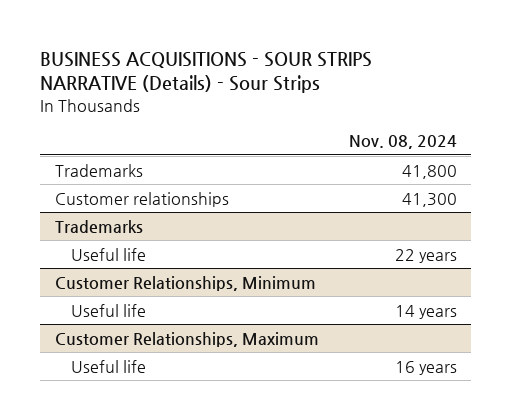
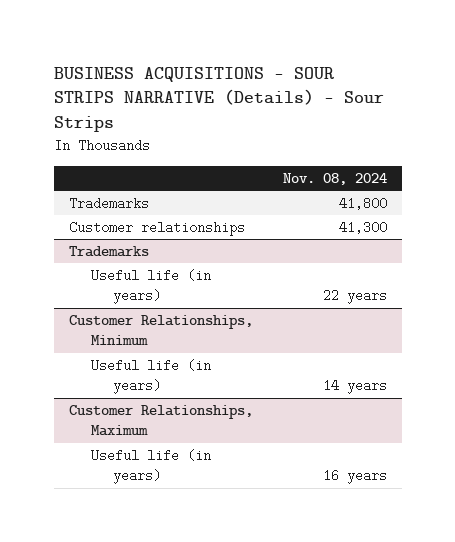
@ Trademarks
- Useful life | 22 years
+ Useful life (in years) | 22 years
@ Customer Relationships, Minimum
- Useful life | 14 years
+ Useful life (in years) | 14 years
@ Customer Relationships, Maximum
- Useful life | 16 years
+ Useful life (in years) | 16 years

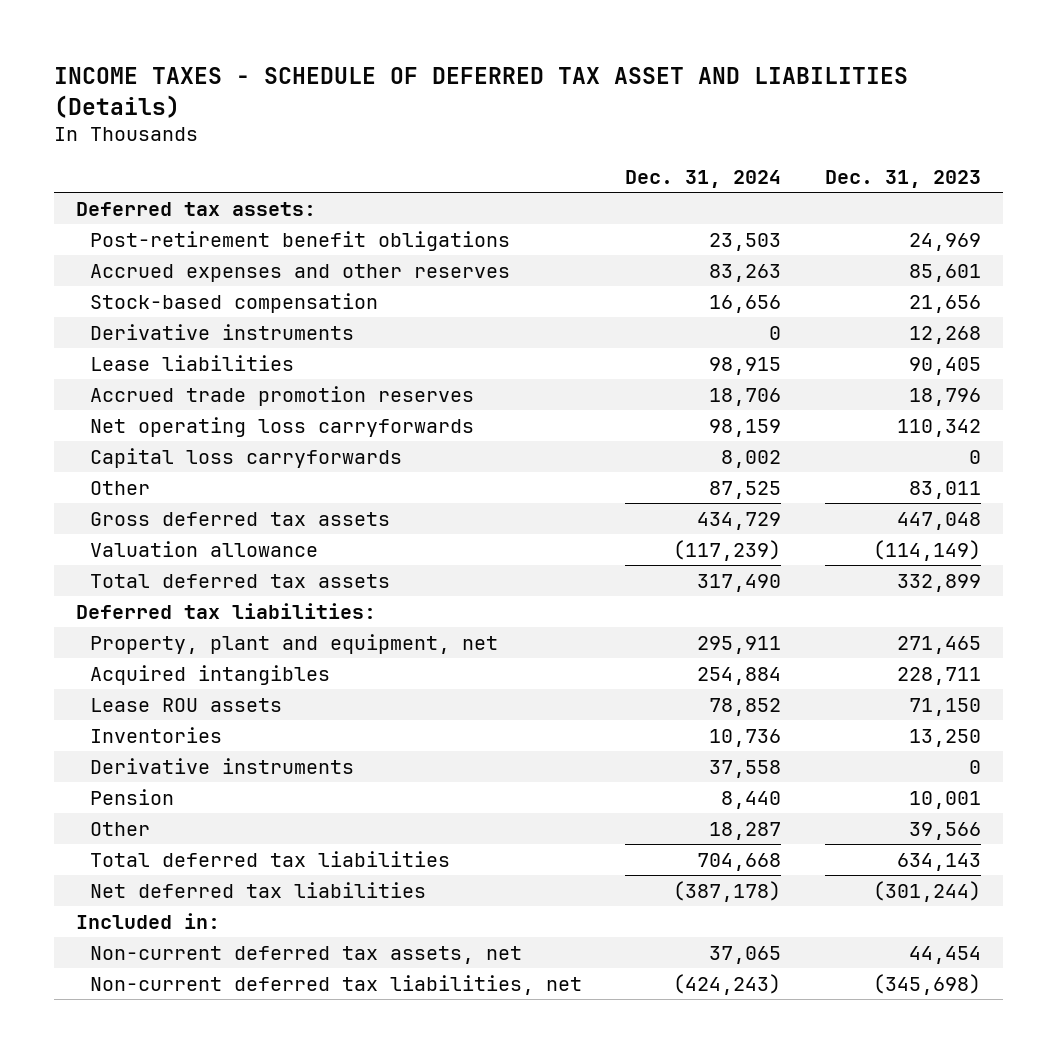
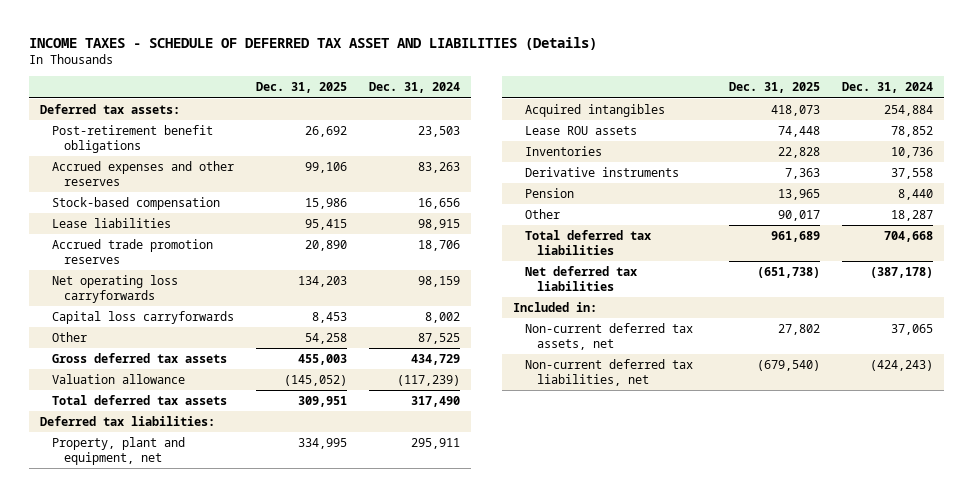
- | Dec. 31, 2024 | Dec. 31, 2023
+ | Dec. 31, 2025 | Dec. 31, 2024
- Derivative instruments | 0 | 12,268

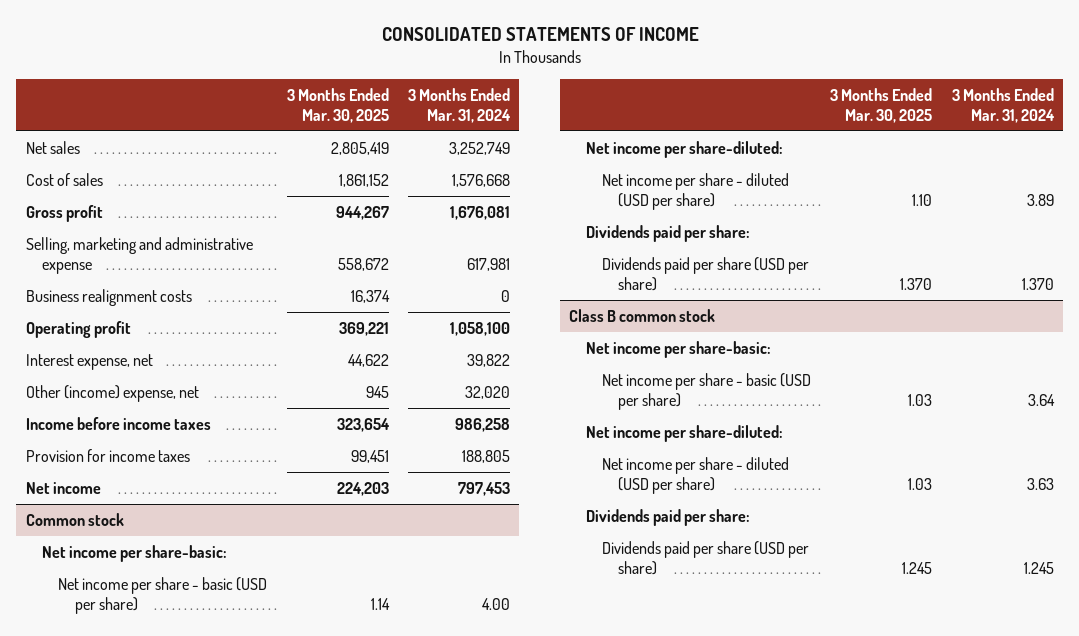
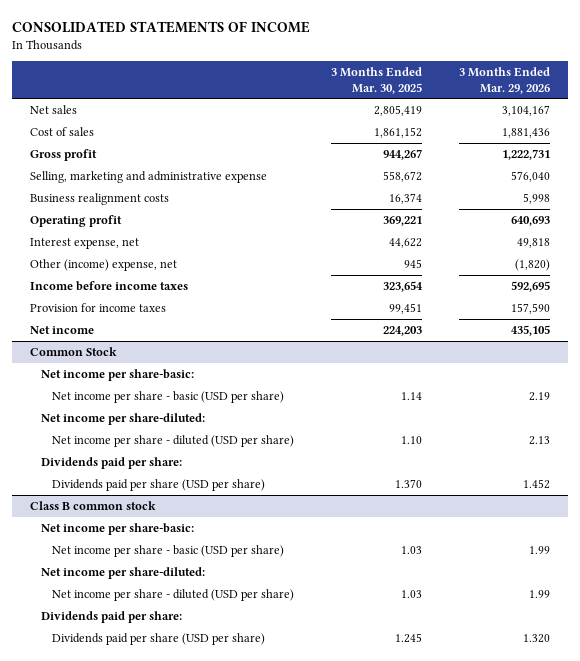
- | 3 Months Ended Mar. 30, 2025 | 3 Months Ended Mar. 31, 2024
+ | 3 Months Ended Mar. 30, 2025 | 3 Months Ended Mar. 29, 2026
- Common stock
+ Common Stock

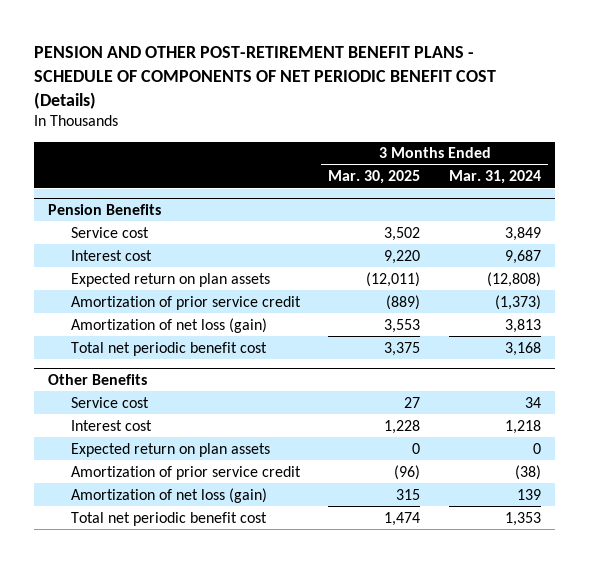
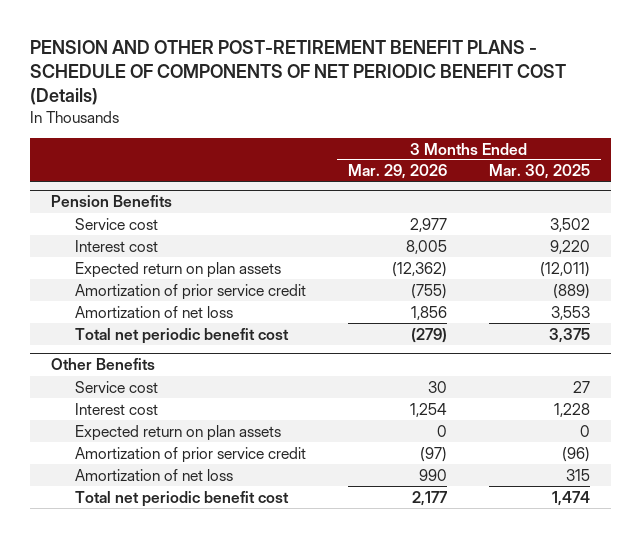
- | 3 Months Ended Mar. 30, 2025 | 3 Months Ended Mar. 31, 2024
+ | 3 Months Ended Mar. 29, 2026 | 3 Months Ended Mar. 30, 2025
@ Pension Benefits
- Amortization of net loss (gain) | 3,553 | 3,813
+ Amortization of net loss | 1,856 | 3,553
@ Other Benefits
- Amortization of net loss (gain) | 315 | 139
+ Amortization of net loss | 990 | 315

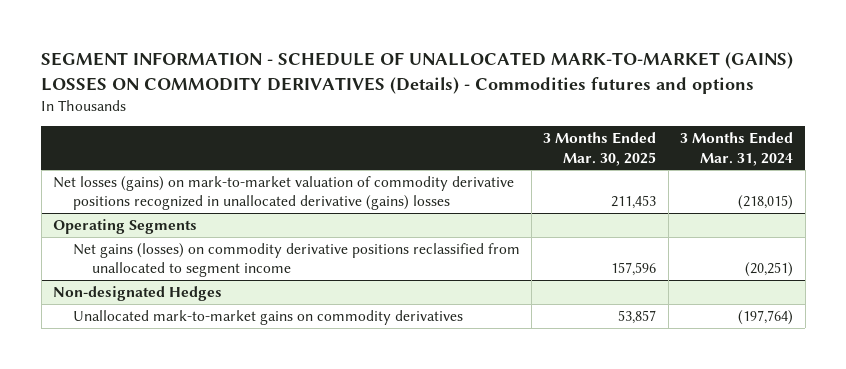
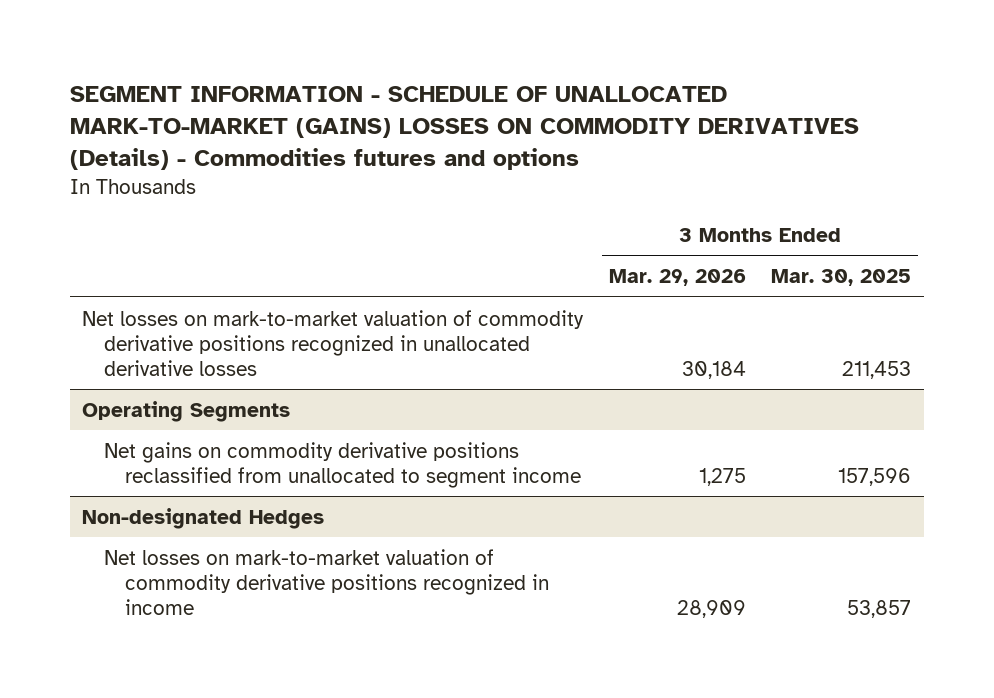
- | 3 Months Ended Mar. 30, 2025 | 3 Months Ended Mar. 31, 2024
+ | 3 Months Ended Mar. 29, 2026 | 3 Months Ended Mar. 30, 2025
- Net losses (gains) on mark-to-market valuation of commodity derivative positions recognized in unallocated derivative (gains) losses | 211,453 | (218,015)
+ Net losses on mark-to-market valuation of commodity derivative positions recognized in unallocated derivative losses | 30,184 | 211,453
@ Operating Segments
- Net gains (losses) on commodity derivative positions reclassified from unallocated to segment income | 157,596 | (20,251)
+ Net gains on commodity derivative positions reclassified from unallocated to segment income | 1,275 | 157,596
@ Non-designated Hedges
- Unallocated mark-to-market gains on commodity derivatives | 53,857 | (197,764)
+ Net losses on mark-to-market valuation of commodity derivative positions recognized in income | 28,909 | 53,857

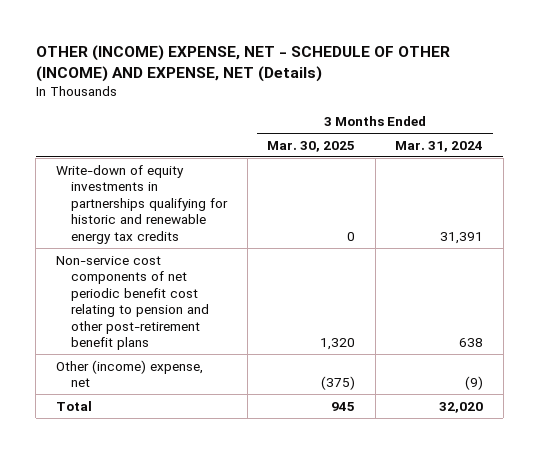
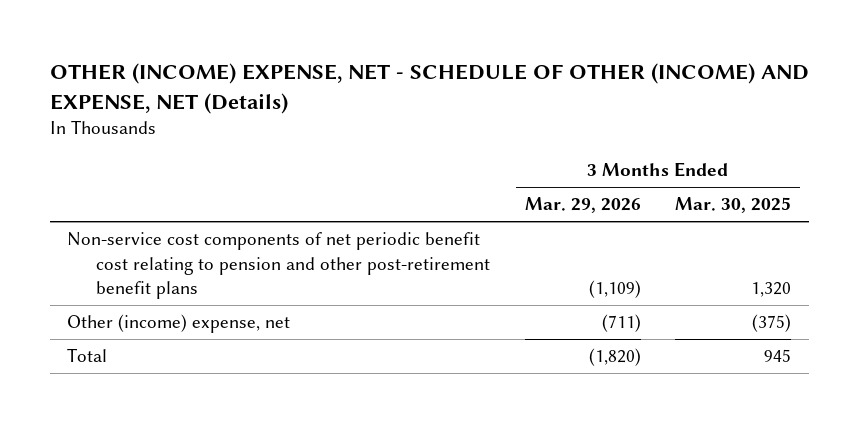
- | 3 Months Ended Mar. 30, 2025 | 3 Months Ended Mar. 31, 2024
+ | 3 Months Ended Mar. 29, 2026 | 3 Months Ended Mar. 30, 2025
- Write-down of equity investments in partnerships qualifying for historic and renewable energy tax credits | 0 | 31,391

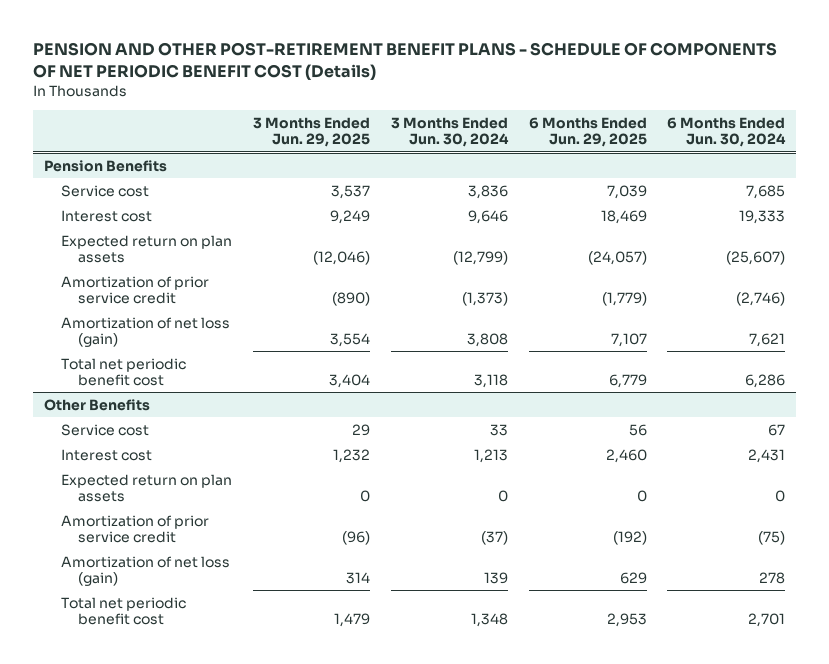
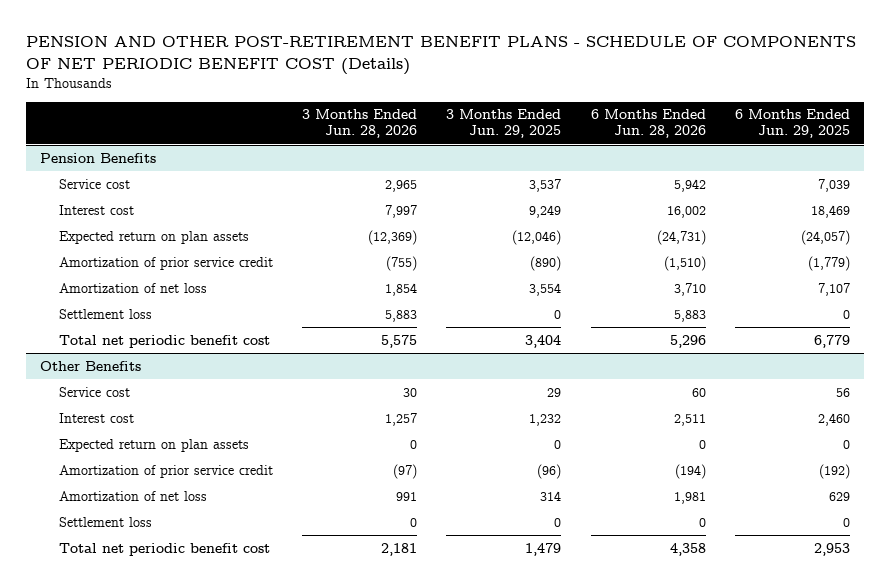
- | 3 Months Ended Jun. 29, 2025 | 3 Months Ended Jun. 30, 2024 | 6 Months Ended Jun. 29, 2025 | 6 Months Ended Jun. 30, 2024
+ | 3 Months Ended Jun. 28, 2026 | 3 Months Ended Jun. 29, 2025 | 6 Months Ended Jun. 28, 2026 | 6 Months Ended Jun. 29, 2025
@ Pension Benefits
- Amortization of net loss (gain) | 3,554 | 3,808 | 7,107 | 7,621
+ Amortization of net loss | 1,854 | 3,554 | 3,710 | 7,107
+ Settlement loss | 5,883 | 0 | 5,883 | 0
@ Other Benefits
- Amortization of net loss (gain) | 314 | 139 | 629 | 278
+ Amortization of net loss | 991 | 314 | 1,981 | 629
+ Settlement loss | 0 | 0 | 0 | 0

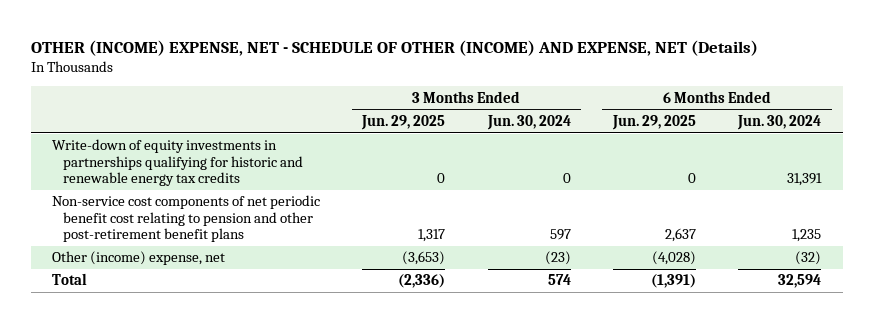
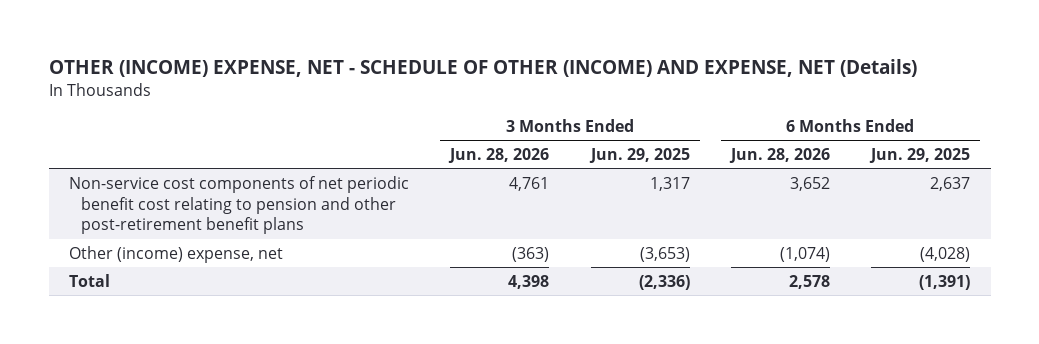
- | 3 Months Ended Jun. 29, 2025 | 3 Months Ended Jun. 30, 2024 | 6 Months Ended Jun. 29, 2025 | 6 Months Ended Jun. 30, 2024
+ | 3 Months Ended Jun. 28, 2026 | 3 Months Ended Jun. 29, 2025 | 6 Months Ended Jun. 28, 2026 | 6 Months Ended Jun. 29, 2025
- Write-down of equity investments in partnerships qualifying for historic and renewable energy tax credits | 0 | 0 | 0 | 31,391

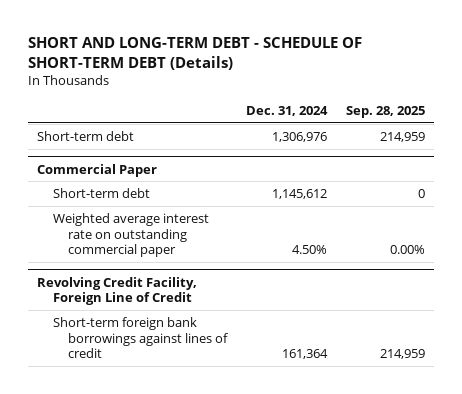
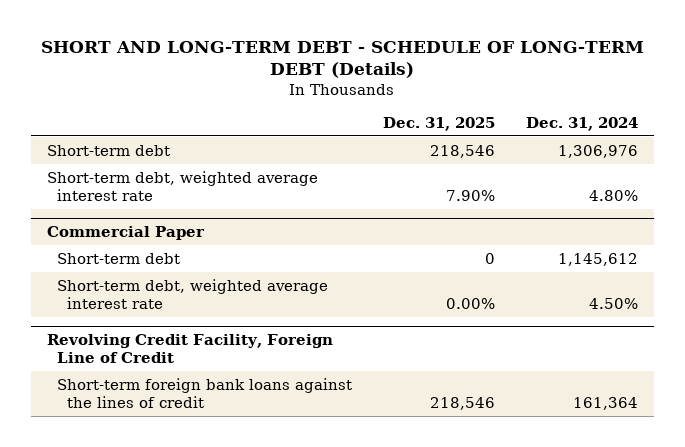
- SHORT AND LONG-TERM DEBT - SCHEDULE OF SHORT-TERM DEBT (Details)
+ SHORT AND LONG-TERM DEBT - SCHEDULE OF LONG-TERM DEBT (Details)
- | Dec. 31, 2024 | Sep. 28, 2025
+ | Dec. 31, 2025 | Dec. 31, 2024
+ Short-term debt, weighted average interest rate | 7.90% | 4.80%
@ Commercial Paper
- Weighted average interest rate on outstanding commercial paper | 4.50% | 0.00%
+ Short-term debt, weighted average interest rate | 0.00% | 4.50%
@ Revolving Credit Facility, Foreign Line of Credit
- Short-term foreign bank borrowings against lines of credit | 161,364 | 214,959
+ Short-term foreign bank loans against the lines of credit | 218,546 | 161,364

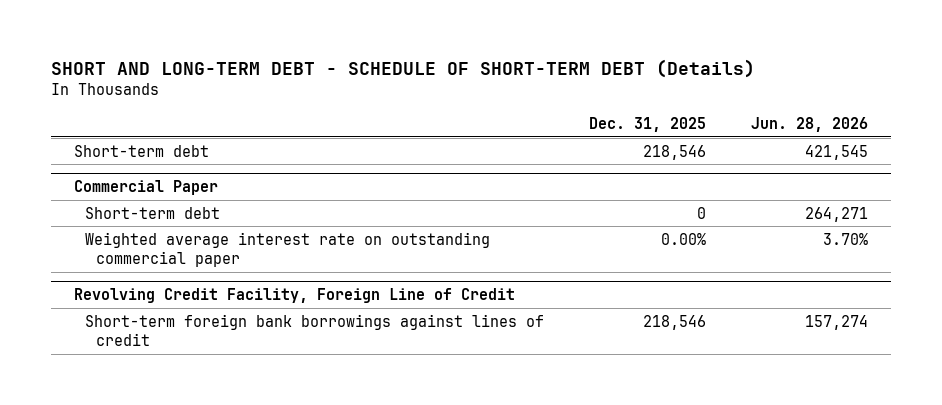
- SHORT AND LONG-TERM DEBT - SCHEDULE OF LONG-TERM DEBT (Details)
+ SHORT AND LONG-TERM DEBT - SCHEDULE OF SHORT-TERM DEBT (Details)
- | Dec. 31, 2025 | Dec. 31, 2024
+ | Dec. 31, 2025 | Jun. 28, 2026
- Short-term debt, weighted average interest rate | 7.90% | 4.80%
@ Commercial Paper
- Short-term debt, weighted average interest rate | 0.00% | 4.50%
+ Weighted average interest rate on outstanding commercial paper | 0.00% | 3.70%
@ Revolving Credit Facility, Foreign Line of Credit
- Short-term foreign bank loans against the lines of credit | 218,546 | 161,364
+ Short-term foreign bank borrowings against lines of credit | 218,546 | 157,274

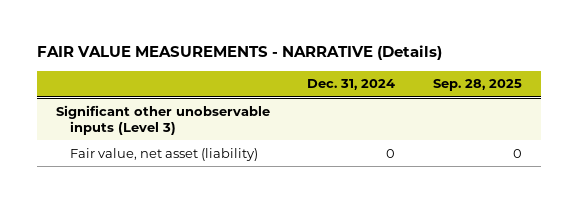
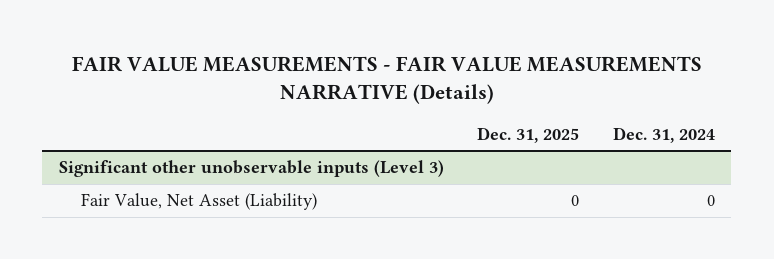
- FAIR VALUE MEASUREMENTS - NARRATIVE (Details)
+ FAIR VALUE MEASUREMENTS - FAIR VALUE MEASUREMENTS NARRATIVE (Details)
- | Dec. 31, 2024 | Sep. 28, 2025
+ | Dec. 31, 2025 | Dec. 31, 2024
@ Significant other unobservable inputs (Level 3)
- Fair value, net asset (liability) | 0 | 0
+ Fair Value, Net Asset (Liability) | 0 | 0

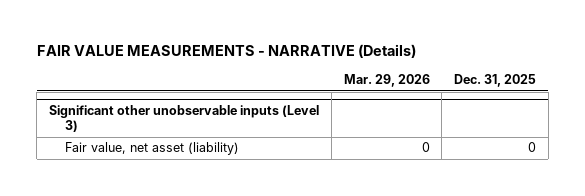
- FAIR VALUE MEASUREMENTS - FAIR VALUE MEASUREMENTS NARRATIVE (Details)
+ FAIR VALUE MEASUREMENTS - NARRATIVE (Details)
- | Dec. 31, 2025 | Dec. 31, 2024
+ | Mar. 29, 2026 | Dec. 31, 2025
@ Significant other unobservable inputs (Level 3)
- Fair Value, Net Asset (Liability) | 0 | 0
+ Fair value, net asset (liability) | 0 | 0

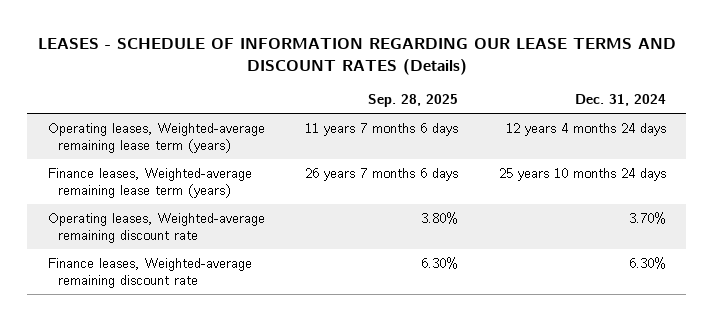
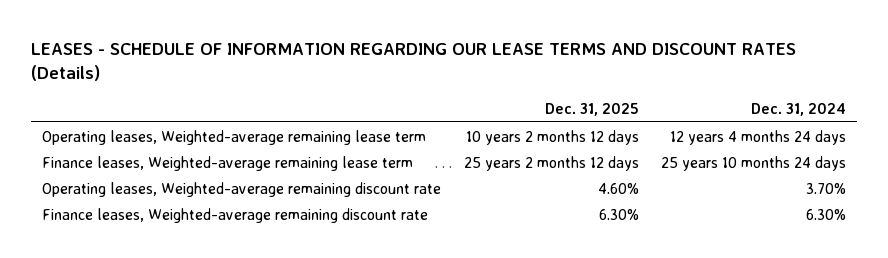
- | Sep. 28, 2025 | Dec. 31, 2024
+ | Dec. 31, 2025 | Dec. 31, 2024
- Operating leases, Weighted-average remaining lease term (years) | 11 years 7 months 6 days | 12 years 4 months 24 days
- Finance leases, Weighted-average remaining lease term (years) | 26 years 7 months 6 days | 25 years 10 months 24 days
+ Operating leases, Weighted-average remaining lease term | 10 years 2 months 12 days | 12 years 4 months 24 days
+ Finance leases, Weighted-average remaining lease term | 25 years 2 months 12 days | 25 years 10 months 24 days

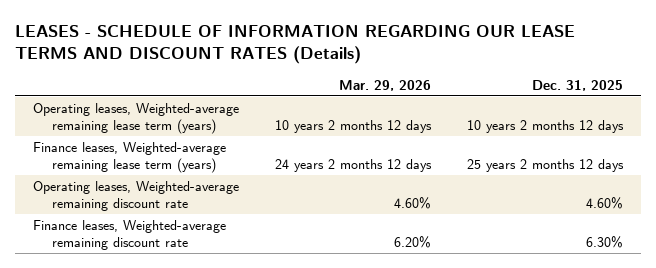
- | Dec. 31, 2025 | Dec. 31, 2024
+ | Mar. 29, 2026 | Dec. 31, 2025
- Operating leases, Weighted-average remaining lease term | 10 years 2 months 12 days | 12 years 4 months 24 days
- Finance leases, Weighted-average remaining lease term | 25 years 2 months 12 days | 25 years 10 months 24 days
+ Operating leases, Weighted-average remaining lease term (years) | 10 years 2 months 12 days | 10 years 2 months 12 days
+ Finance leases, Weighted-average remaining lease term (years) | 24 years 2 months 12 days | 25 years 2 months 12 days

